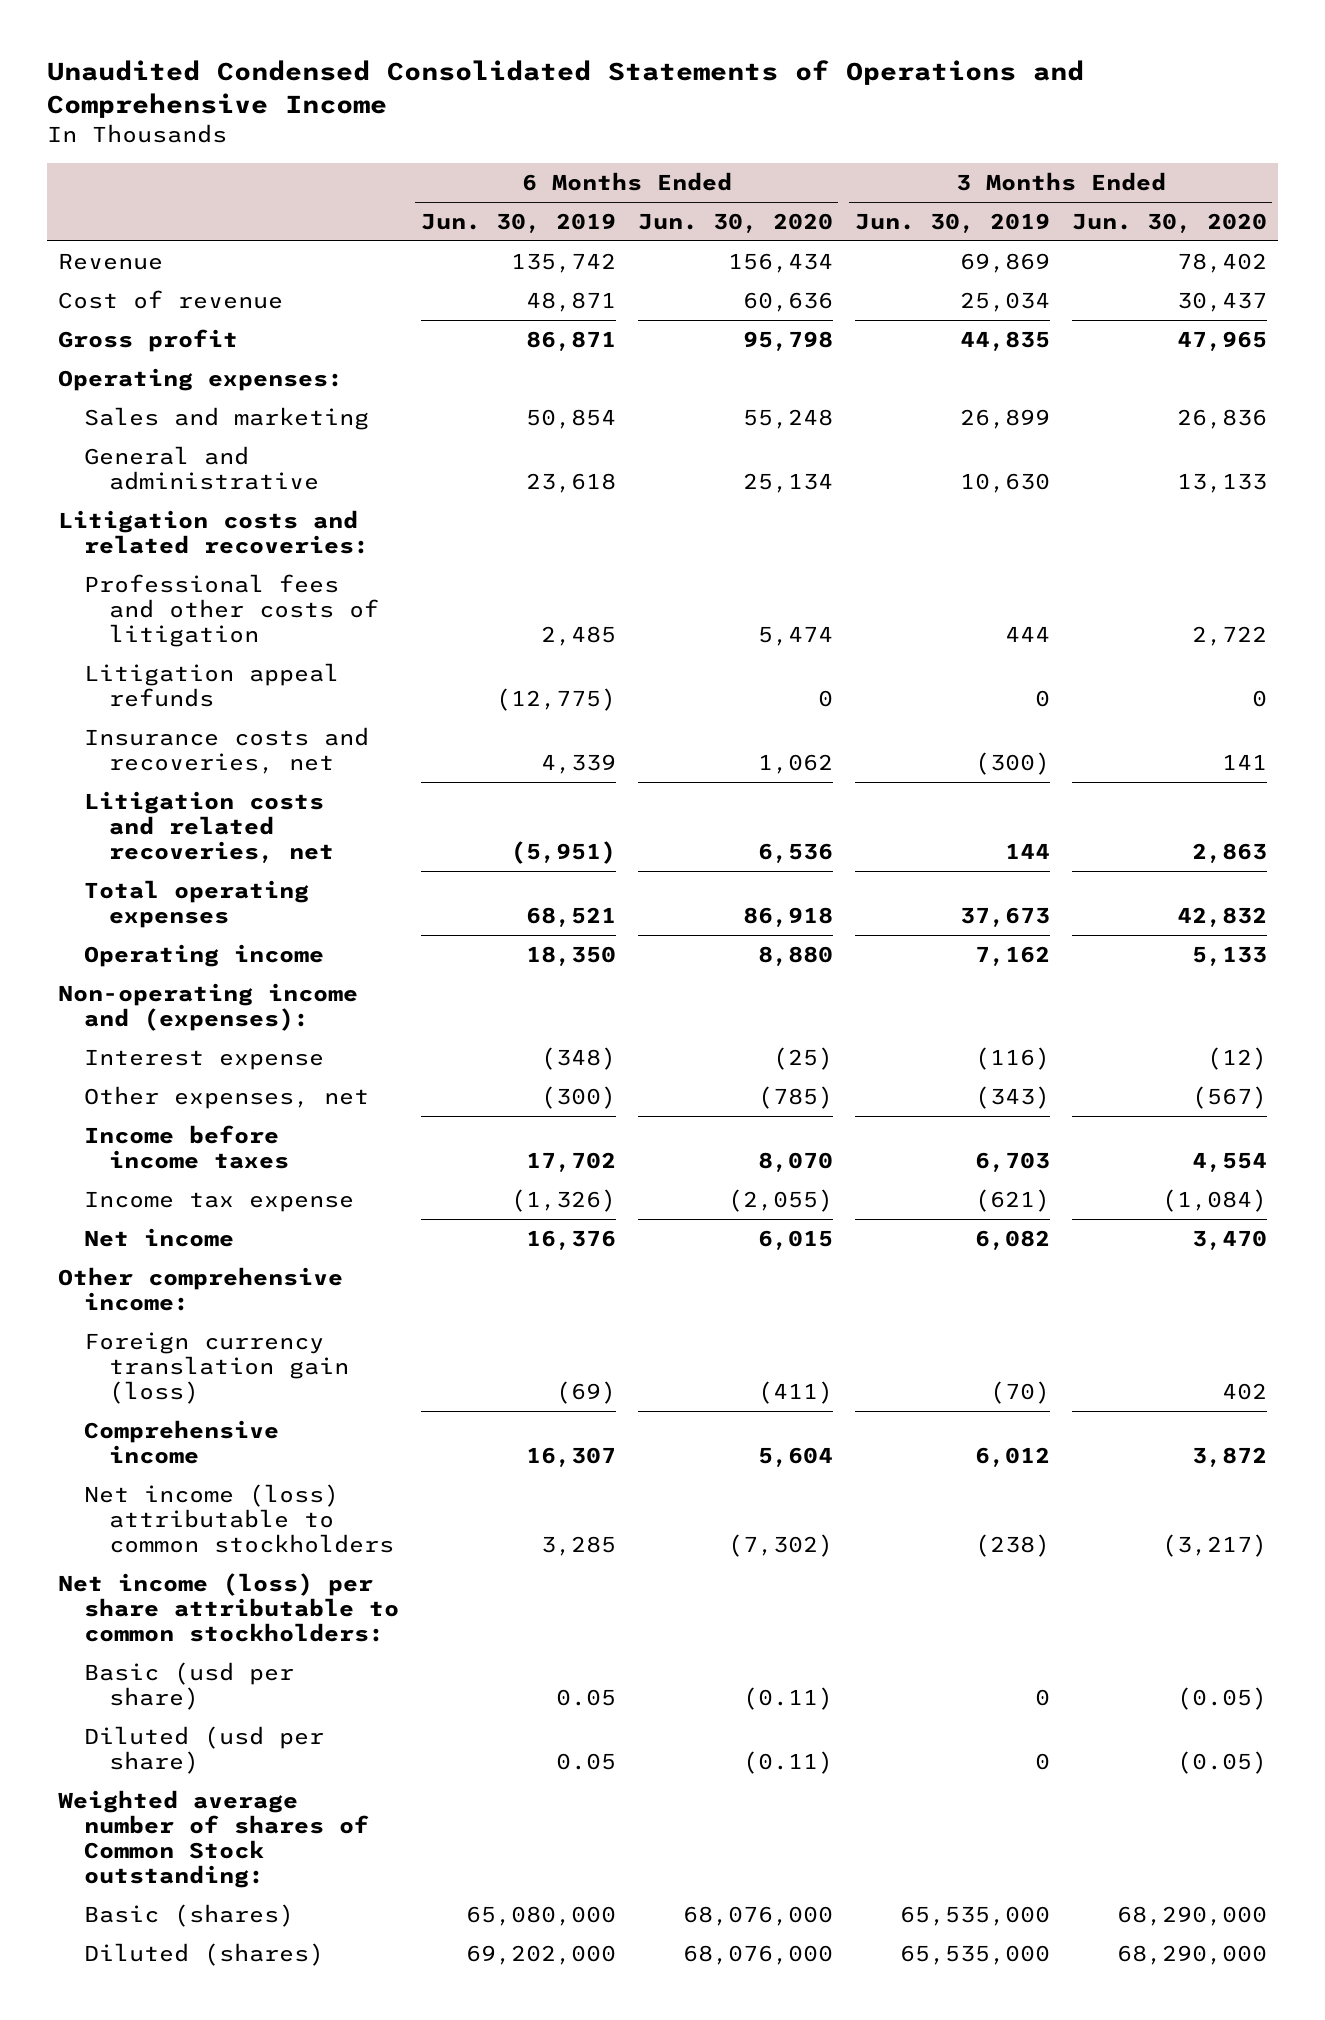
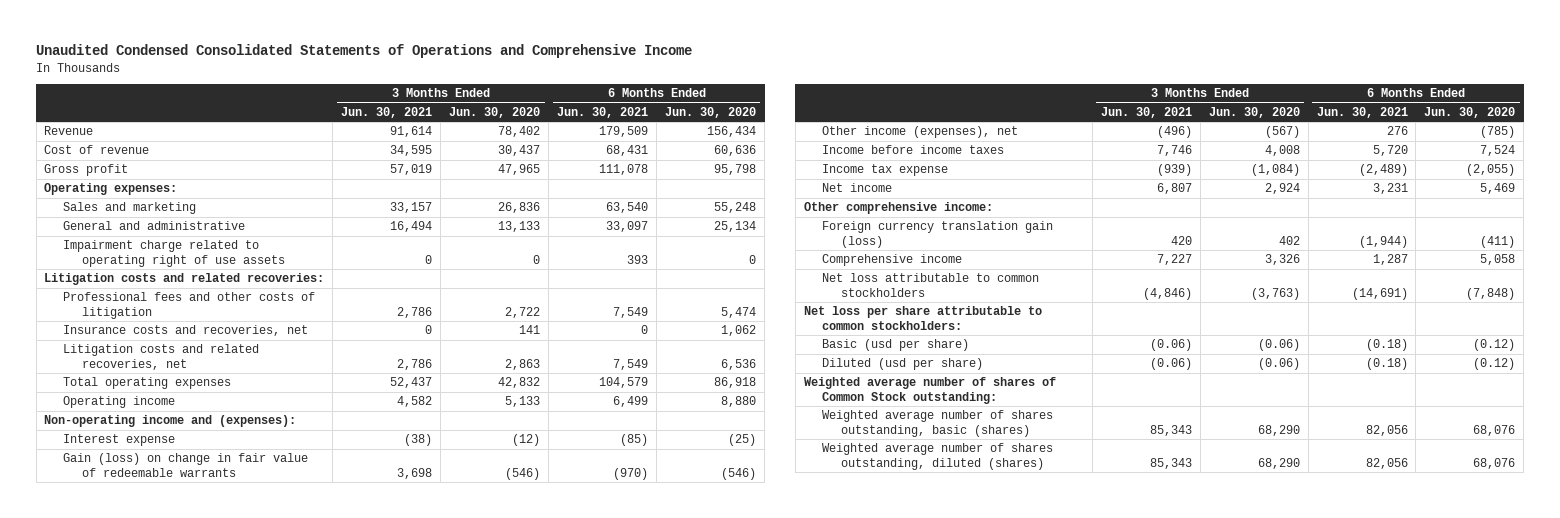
- | 6 Months Ended Jun. 30, 2019 | 6 Months Ended Jun. 30, 2020 | 3 Months Ended Jun. 30, 2019 | 3 Months Ended Jun. 30, 2020
+ | 3 Months Ended Jun. 30, 2021 | 3 Months Ended Jun. 30, 2020 | 6 Months Ended Jun. 30, 2021 | 6 Months Ended Jun. 30, 2020
+ Impairment charge related to operating right of use assets | 0 | 0 | 393 | 0
- Litigation appeal refunds | (12,775) | 0 | 0 | 0
- Other expenses, net | (300) | (785) | (343) | (567)
- Income before income taxes | 17,702 | 8,070 | 6,703 | 4,554
+ Gain (loss) on change in fair value of redeemable warrants | 3,698 | (546) | (970) | (546)
+ Other income (expenses), net | (496) | (567) | 276 | (785)
+ Income before income taxes | 7,746 | 4,008 | 5,720 | 7,524
- Net income | 16,376 | 6,015 | 6,082 | 3,470
+ Net income | 6,807 | 2,924 | 3,231 | 5,469
- Comprehensive income | 16,307 | 5,604 | 6,012 | 3,872
- Net income (loss) attributable to common stockholders | 3,285 | (7,302) | (238) | (3,217)
- Net income (loss) per share attributable to common stockholders:
- Basic (usd per share) | 0.05 | (0.11) | 0 | (0.05)
- Diluted (usd per share) | 0.05 | (0.11) | 0 | (0.05)
+ Comprehensive income | 7,227 | 3,326 | 1,287 | 5,058
+ Net loss attributable to common stockholders | (4,846) | (3,763) | (14,691) | (7,848)
+ Net loss per share attributable to common stockholders:
+ Basic (usd per share) | (0.06) | (0.06) | (0.18) | (0.12)
+ Diluted (usd per share) | (0.06) | (0.06) | (0.18) | (0.12)
- Basic (shares) | 65,080,000 | 68,076,000 | 65,535,000 | 68,290,000
- Diluted (shares) | 69,202,000 | 68,076,000 | 65,535,000 | 68,290,000
+ Weighted average number of shares outstanding, basic (shares) | 85,343 | 68,290 | 82,056 | 68,076
+ Weighted average number of shares outstanding, diluted (shares) | 85,343 | 68,290 | 82,056 | 68,076

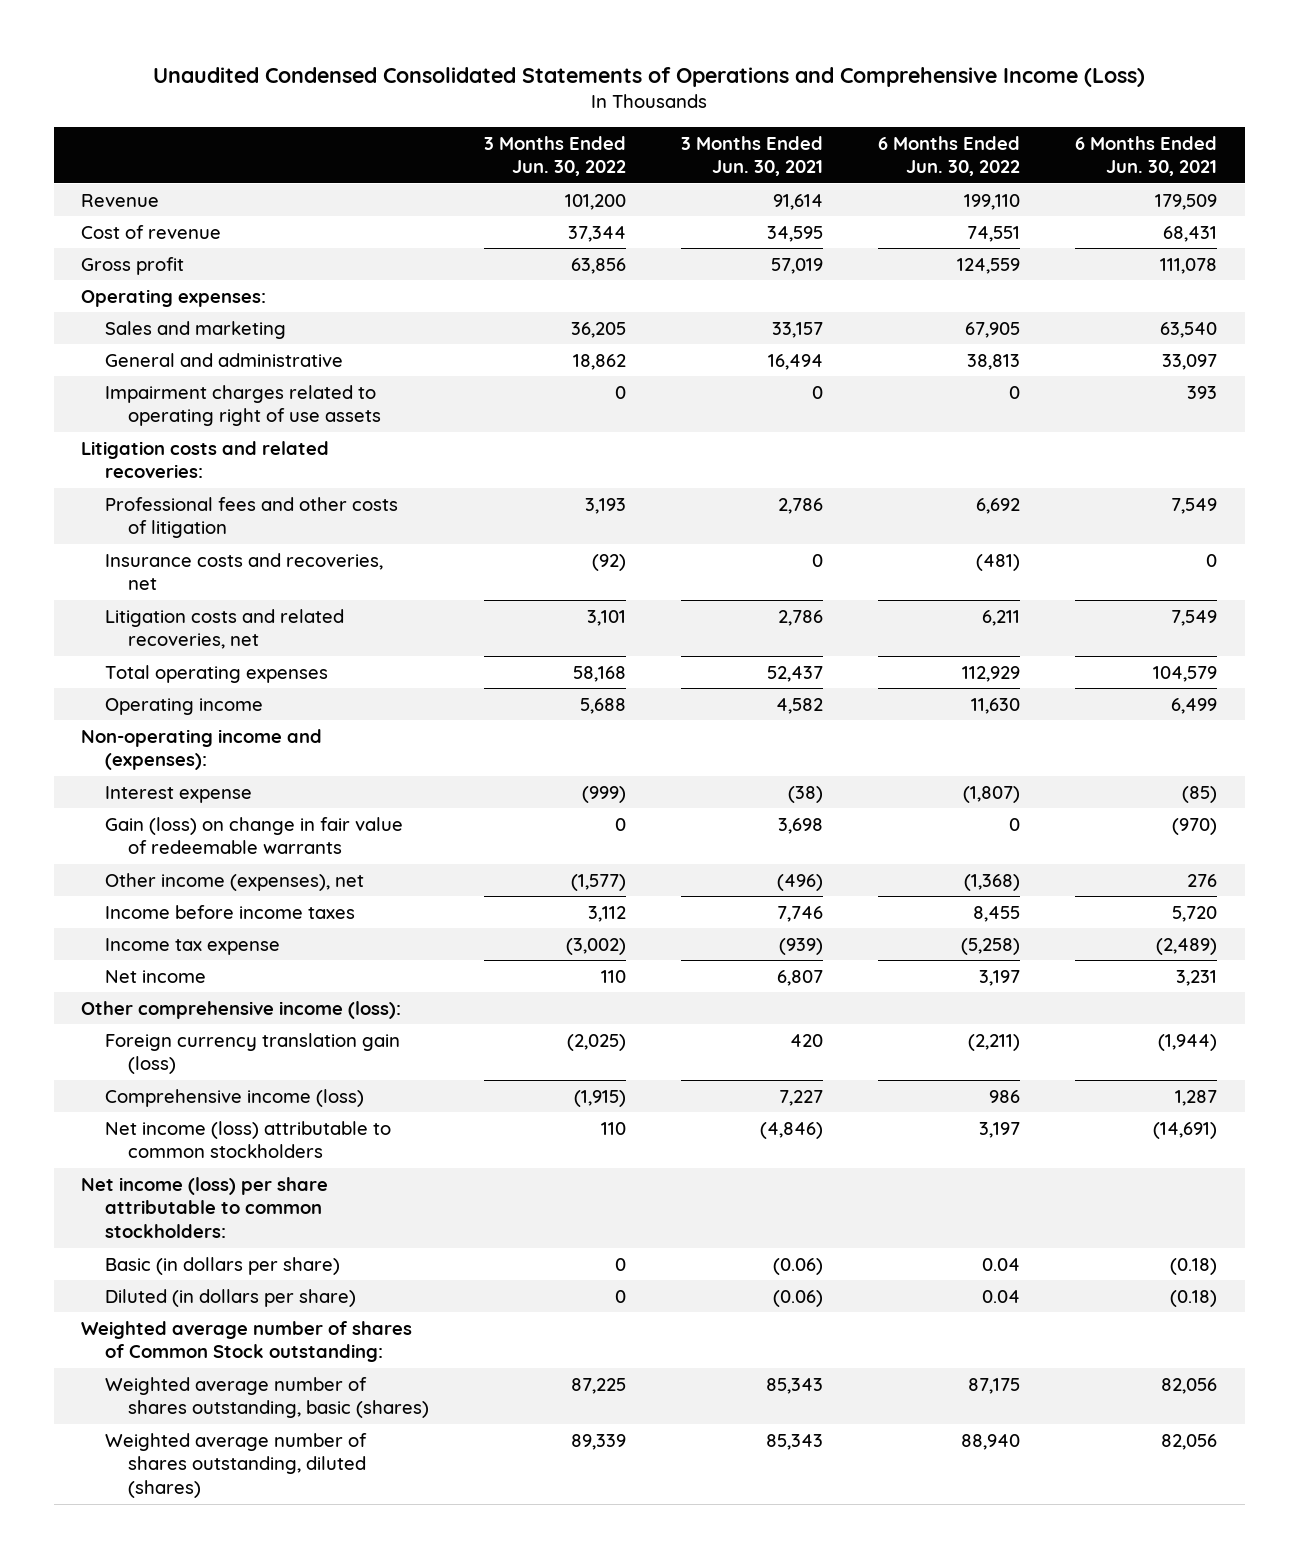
- Unaudited Condensed Consolidated Statements of Operations and Comprehensive Income
+ Unaudited Condensed Consolidated Statements of Operations and Comprehensive Income (Loss)
- | 3 Months Ended Jun. 30, 2021 | 3 Months Ended Jun. 30, 2020 | 6 Months Ended Jun. 30, 2021 | 6 Months Ended Jun. 30, 2020
+ | 3 Months Ended Jun. 30, 2022 | 3 Months Ended Jun. 30, 2021 | 6 Months Ended Jun. 30, 2022 | 6 Months Ended Jun. 30, 2021
- Impairment charge related to operating right of use assets | 0 | 0 | 393 | 0
+ Impairment charges related to operating right of use assets | 0 | 0 | 0 | 393
- Other comprehensive income:
+ Other comprehensive income (loss):
- Comprehensive income | 7,227 | 3,326 | 1,287 | 5,058
- Net loss attributable to common stockholders | (4,846) | (3,763) | (14,691) | (7,848)
- Net loss per share attributable to common stockholders:
- Basic (usd per share) | (0.06) | (0.06) | (0.18) | (0.12)
- Diluted (usd per share) | (0.06) | (0.06) | (0.18) | (0.12)
+ Comprehensive income (loss) | (1,915) | 7,227 | 986 | 1,287
+ Net income (loss) attributable to common stockholders | 110 | (4,846) | 3,197 | (14,691)
+ Net income (loss) per share attributable to common stockholders:
+ Basic (in dollars per share) | 0 | (0.06) | 0.04 | (0.18)
+ Diluted (in dollars per share) | 0 | (0.06) | 0.04 | (0.18)

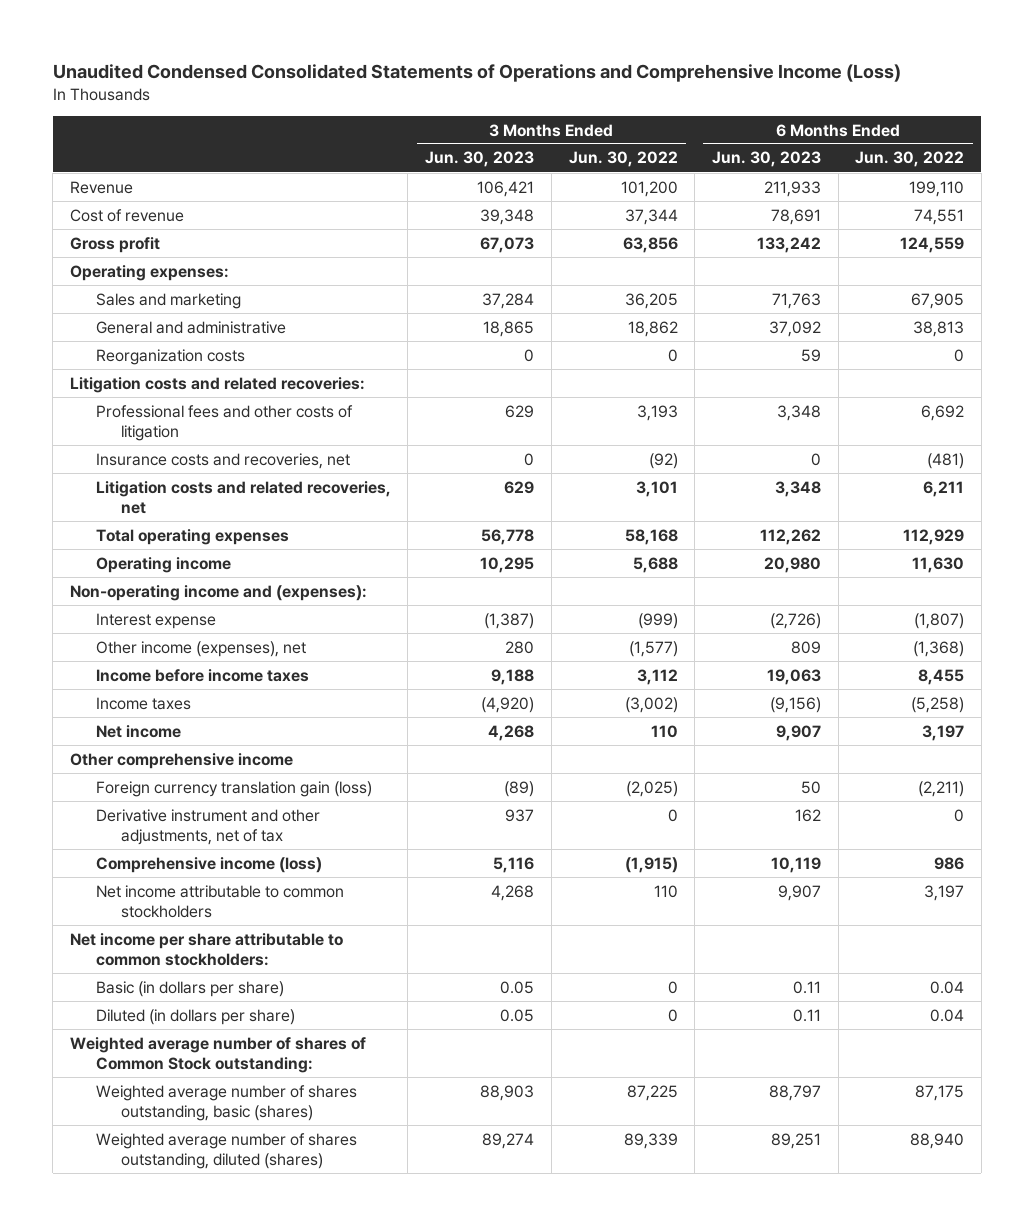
- | 3 Months Ended Jun. 30, 2022 | 3 Months Ended Jun. 30, 2021 | 6 Months Ended Jun. 30, 2022 | 6 Months Ended Jun. 30, 2021
+ | 3 Months Ended Jun. 30, 2023 | 3 Months Ended Jun. 30, 2022 | 6 Months Ended Jun. 30, 2023 | 6 Months Ended Jun. 30, 2022
- Impairment charges related to operating right of use assets | 0 | 0 | 0 | 393
+ Reorganization costs | 0 | 0 | 59 | 0
- Gain (loss) on change in fair value of redeemable warrants | 0 | 3,698 | 0 | (970)
- Income tax expense | (3,002) | (939) | (5,258) | (2,489)
+ Income taxes | (4,920) | (3,002) | (9,156) | (5,258)
- Other comprehensive income (loss):
+ Other comprehensive income
+ Derivative instrument and other adjustments, net of tax | 937 | 0 | 162 | 0
- Net income (loss) attributable to common stockholders | 110 | (4,846) | 3,197 | (14,691)
- Net income (loss) per share attributable to common stockholders:
+ Net income attributable to common stockholders | 4,268 | 110 | 9,907 | 3,197
+ Net income per share attributable to common stockholders:

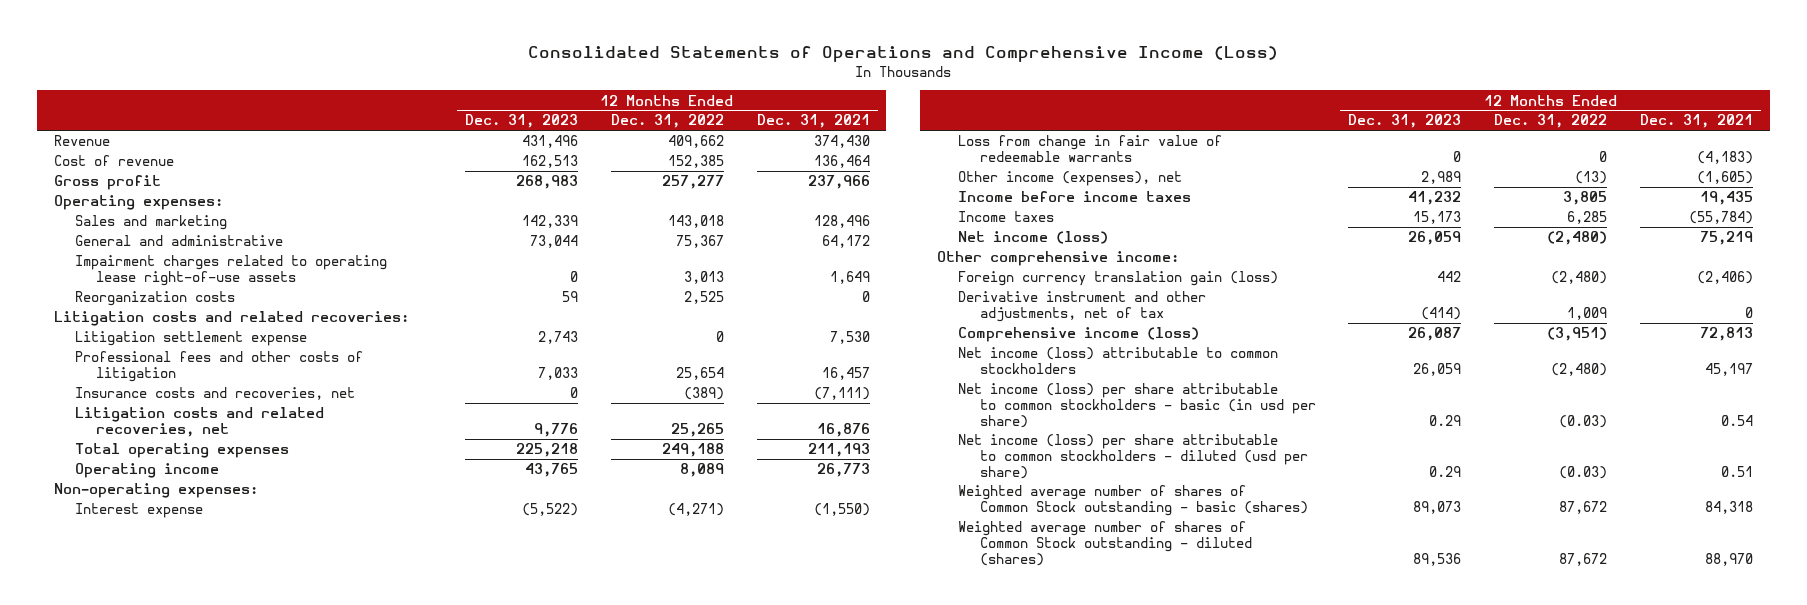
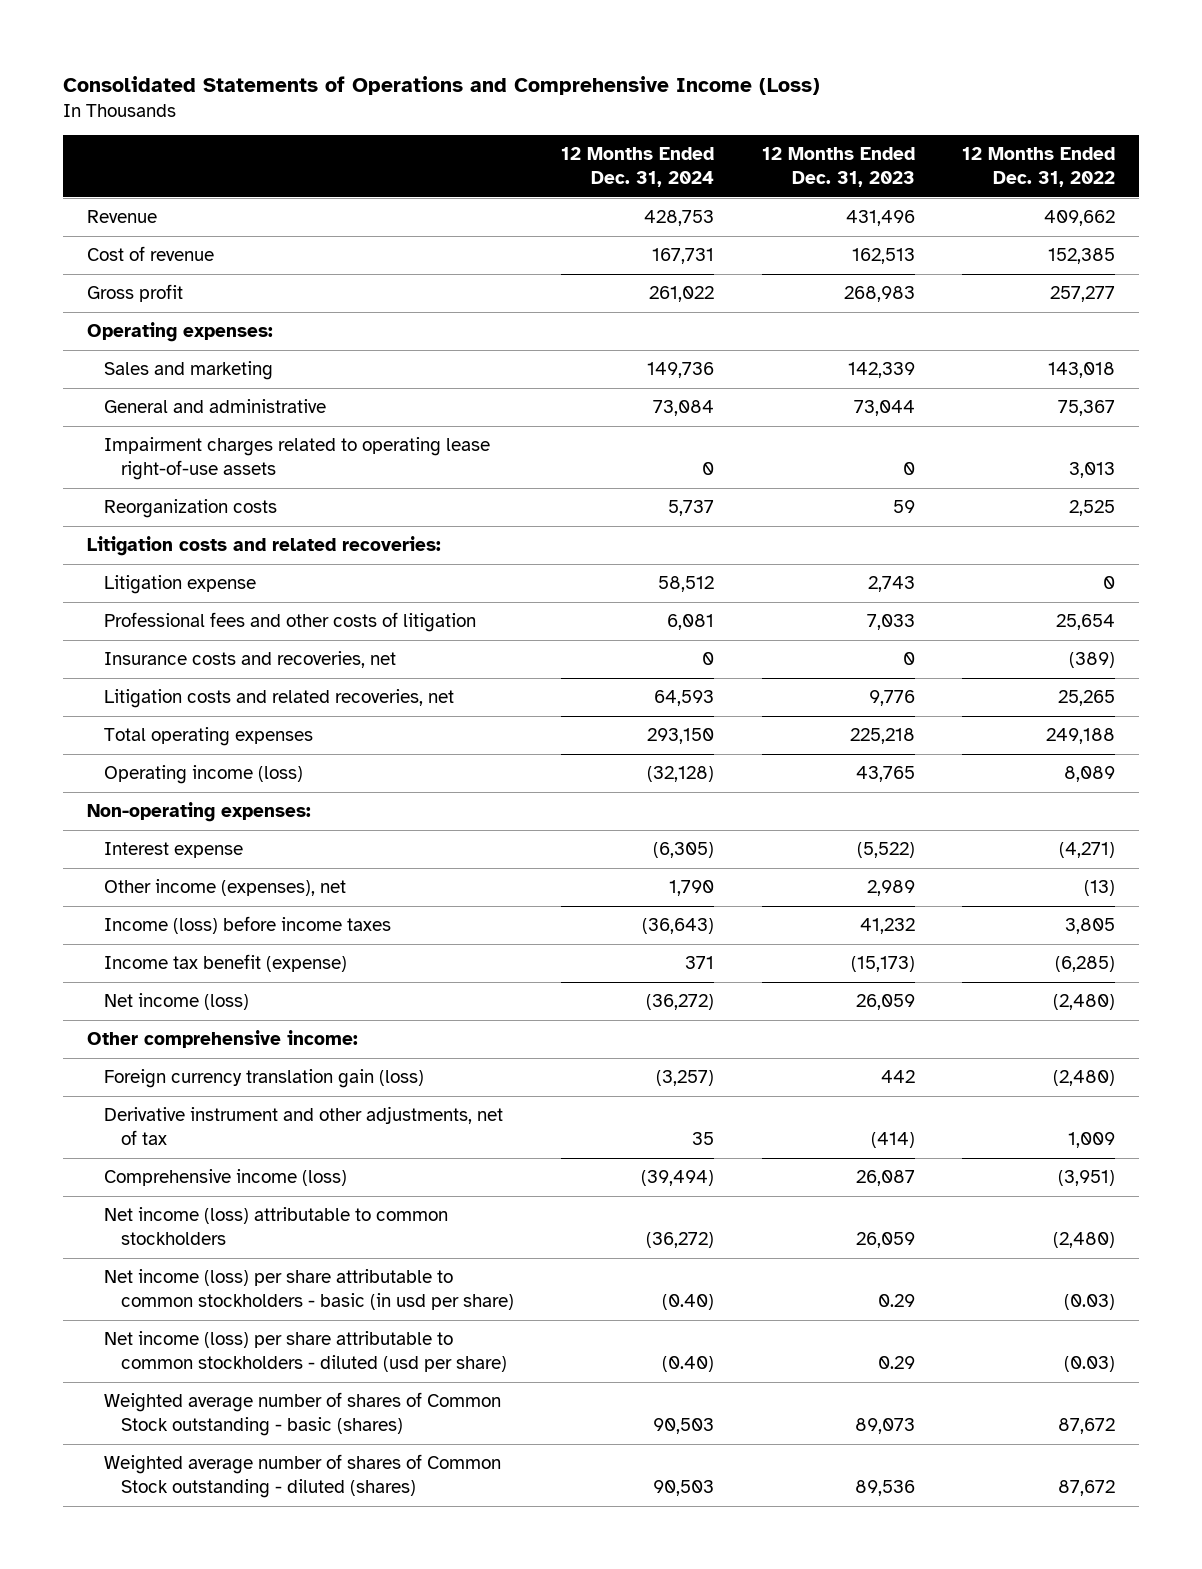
- | 12 Months Ended Dec. 31, 2023 | 12 Months Ended Dec. 31, 2022 | 12 Months Ended Dec. 31, 2021
+ | 12 Months Ended Dec. 31, 2024 | 12 Months Ended Dec. 31, 2023 | 12 Months Ended Dec. 31, 2022
- Litigation settlement expense | 2,743 | 0 | 7,530
+ Litigation expense | 58,512 | 2,743 | 0
- Operating income | 43,765 | 8,089 | 26,773
+ Operating income (loss) | (32,128) | 43,765 | 8,089
- Loss from change in fair value of redeemable warrants | 0 | 0 | (4,183)
- Income before income taxes | 41,232 | 3,805 | 19,435
- Income taxes | 15,173 | 6,285 | (55,784)
+ Income (loss) before income taxes | (36,643) | 41,232 | 3,805
+ Income tax benefit (expense) | 371 | (15,173) | (6,285)

